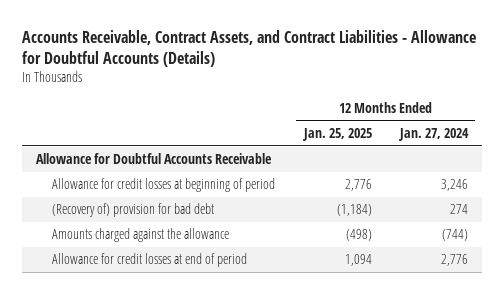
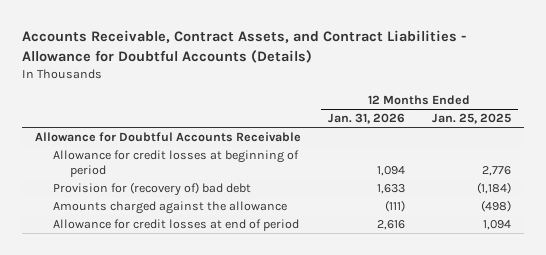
- | 12 Months Ended Jan. 25, 2025 | 12 Months Ended Jan. 27, 2024
+ | 12 Months Ended Jan. 31, 2026 | 12 Months Ended Jan. 25, 2025
- (Recovery of) provision for bad debt | (1,184) | 274
+ Provision for (recovery of) bad debt | 1,633 | (1,184)

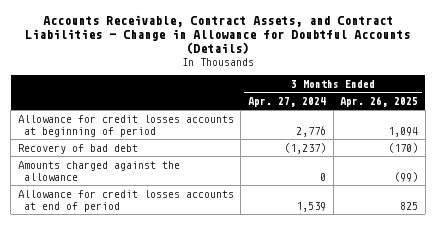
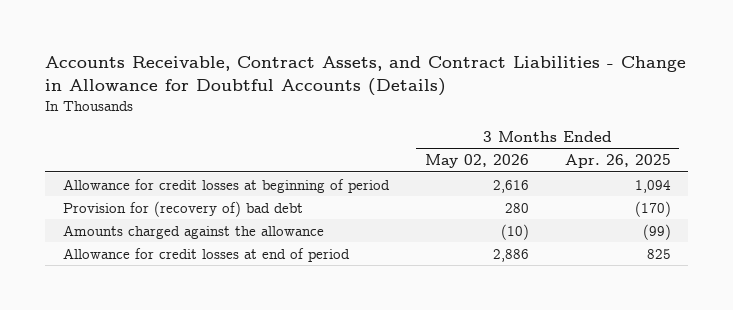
- | 3 Months Ended Apr. 27, 2024 | 3 Months Ended Apr. 26, 2025
+ | 3 Months Ended May 02, 2026 | 3 Months Ended Apr. 26, 2025
- Allowance for credit losses accounts at beginning of period | 2,776 | 1,094
- Recovery of bad debt | (1,237) | (170)
+ Allowance for credit losses at beginning of period | 2,616 | 1,094
+ Provision for (recovery of) bad debt | 280 | (170)
- Allowance for credit losses accounts at end of period | 1,539 | 825
+ Allowance for credit losses at end of period | 2,886 | 825

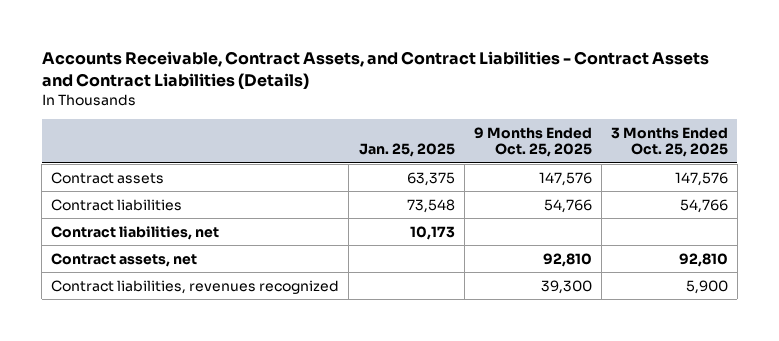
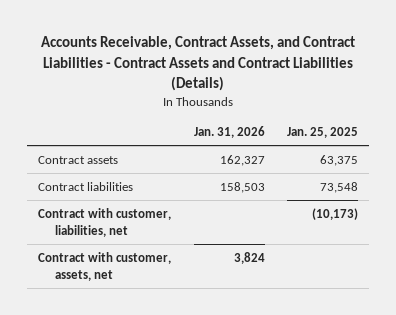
- | Jan. 25, 2025 | 9 Months Ended Oct. 25, 2025 | 3 Months Ended Oct. 25, 2025
+ | Jan. 31, 2026 | Jan. 25, 2025
- Contract liabilities, net | 10,173 | |
- Contract assets, net | | 92,810 | 92,810
- Contract liabilities, revenues recognized | | 39,300 | 5,900
+ Contract with customer, liabilities, net | | (10,173)
+ Contract with customer, assets, net | 3,824 |

